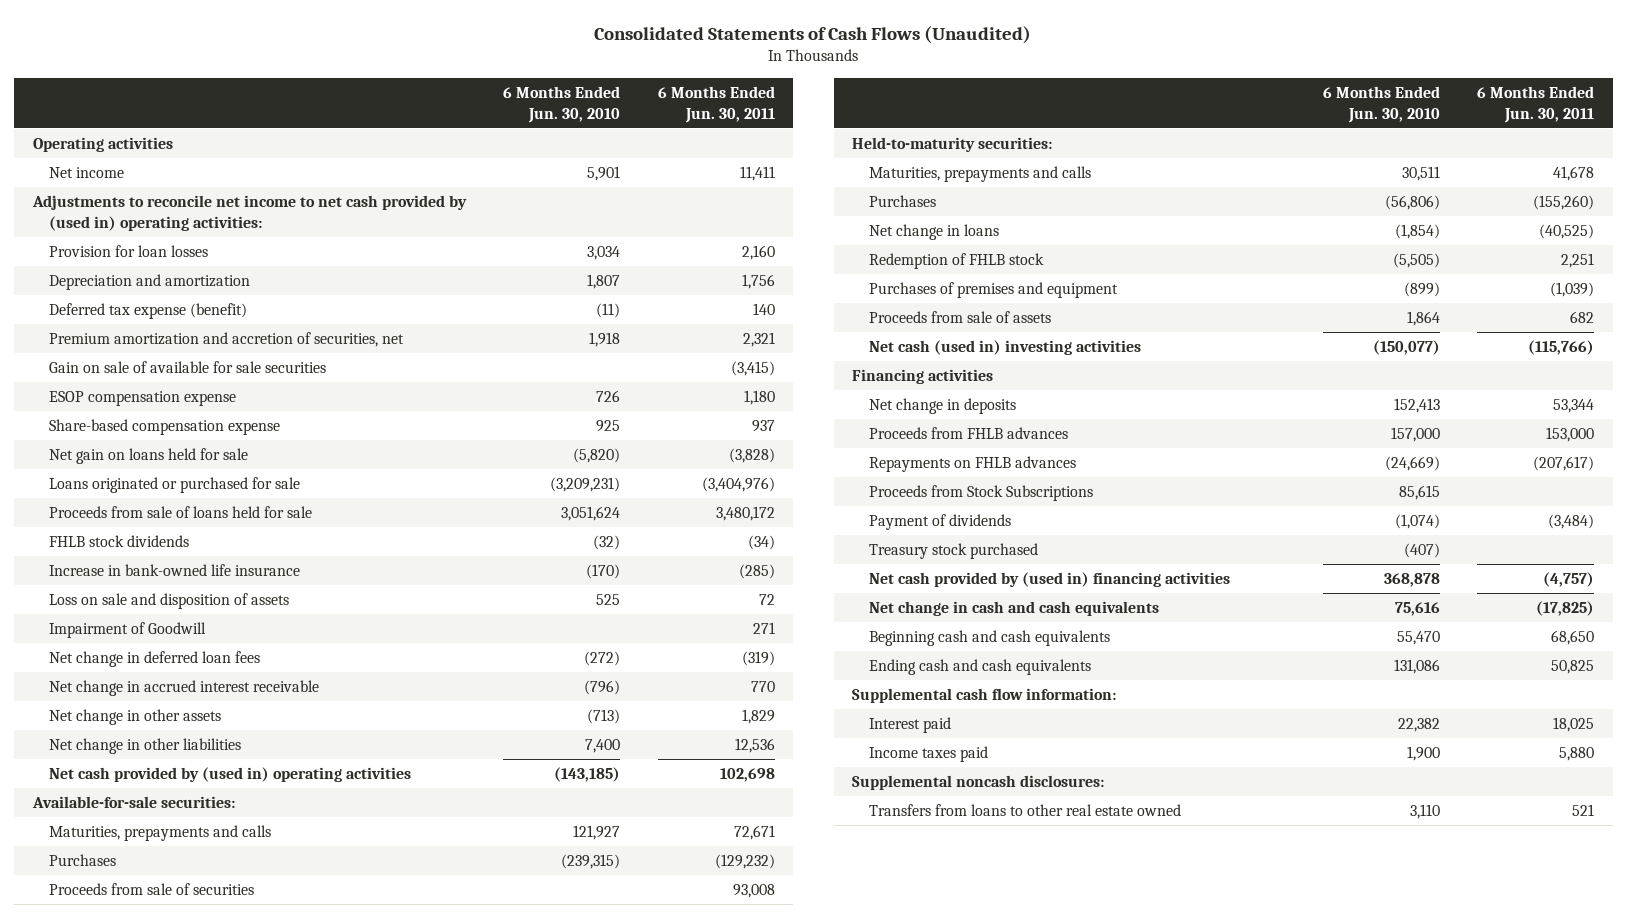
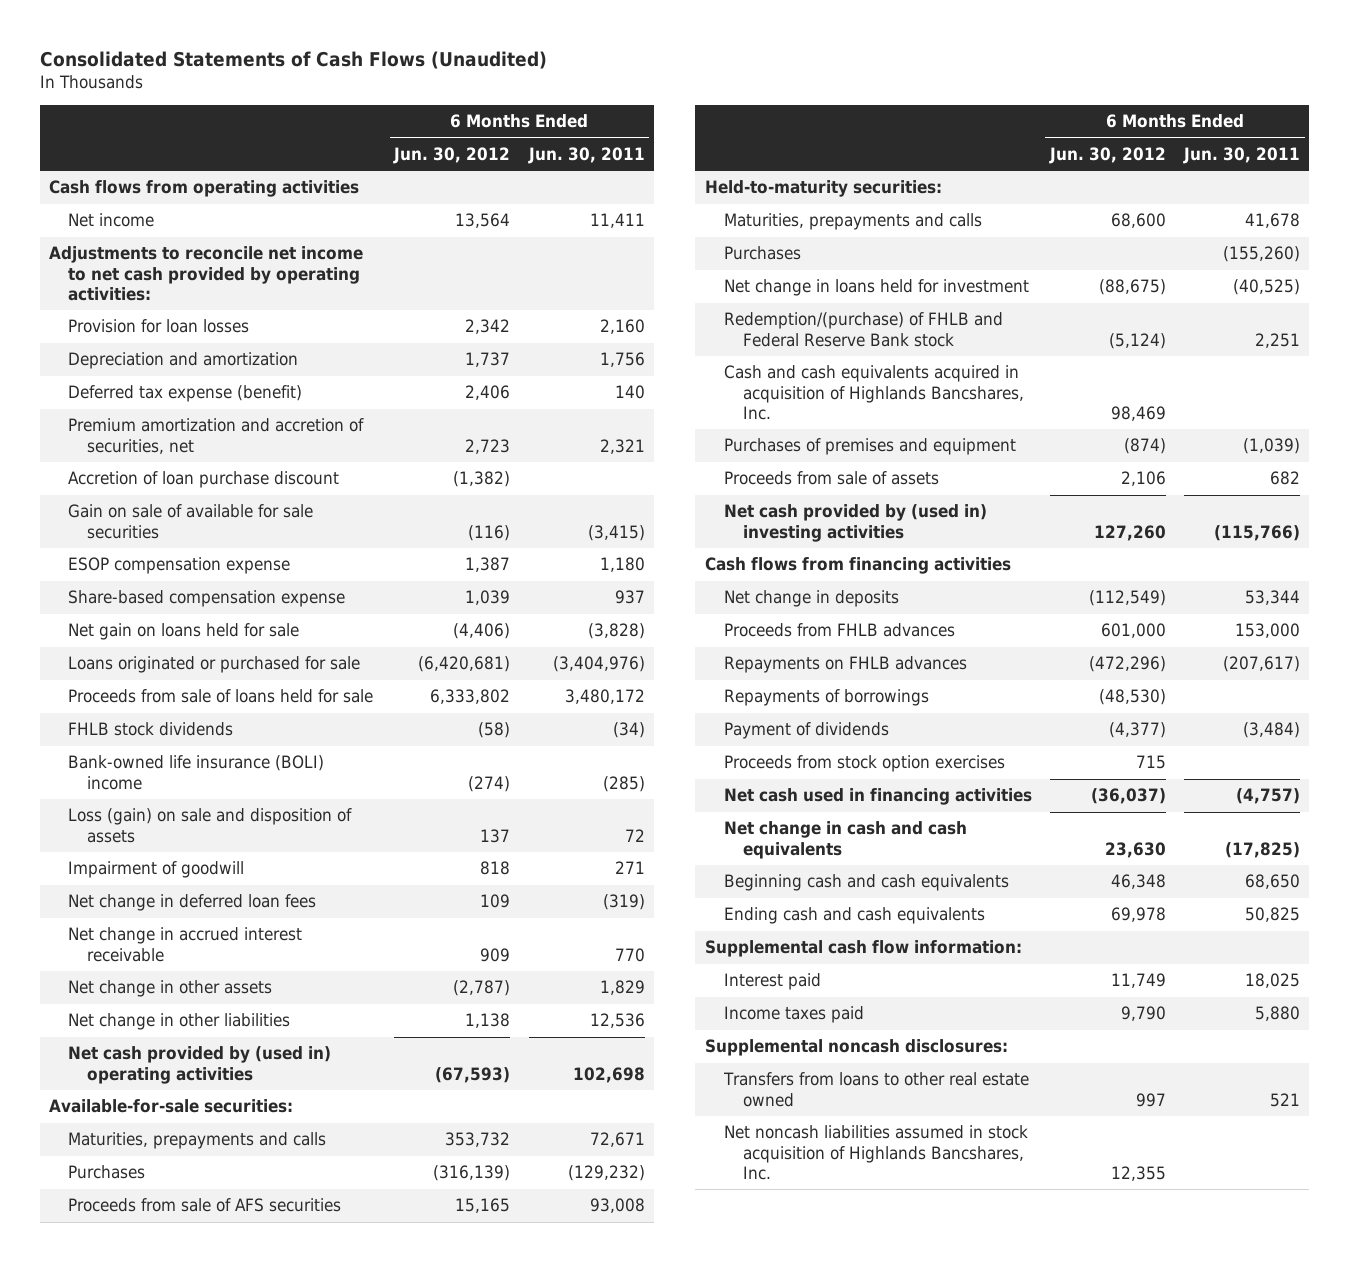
- | 6 Months Ended Jun. 30, 2010 | 6 Months Ended Jun. 30, 2011
+ | 6 Months Ended Jun. 30, 2012 | 6 Months Ended Jun. 30, 2011
- Operating activities
+ Cash flows from operating activities
- Adjustments to reconcile net income to net cash provided by (used in) operating activities:
+ Adjustments to reconcile net income to net cash provided by operating activities:
+ Accretion of loan purchase discount | (1,382) |
- Increase in bank-owned life insurance | (170) | (285)
- Loss on sale and disposition of assets | 525 | 72
- Impairment of Goodwill | | 271
+ Bank-owned life insurance (BOLI) income | (274) | (285)
+ Loss (gain) on sale and disposition of assets | 137 | 72
+ Impairment of goodwill | 818 | 271
- Proceeds from sale of securities | | 93,008
+ Proceeds from sale of AFS securities | 15,165 | 93,008
- Net change in loans | (1,854) | (40,525)
- Redemption of FHLB stock | (5,505) | 2,251
+ Net change in loans held for investment | (88,675) | (40,525)
+ Redemption/(purchase) of FHLB and Federal Reserve Bank stock | (5,124) | 2,251
+ Cash and cash equivalents acquired in acquisition of Highlands Bancshares, Inc. | 98,469 |
- Net cash (used in) investing activities | (150,077) | (115,766)
- Financing activities
+ Net cash provided by (used in) investing activities | 127,260 | (115,766)
+ Cash flows from financing activities
- Proceeds from Stock Subscriptions | 85,615 |
+ Repayments of borrowings | (48,530) |
- Treasury stock purchased | (407) |
- Net cash provided by (used in) financing activities | 368,878 | (4,757)
+ Proceeds from stock option exercises | 715 |
+ Net cash used in financing activities | (36,037) | (4,757)
+ Net noncash liabilities assumed in stock acquisition of Highlands Bancshares, Inc. | 12,355 |

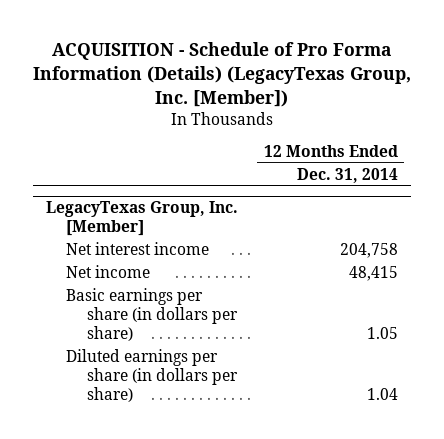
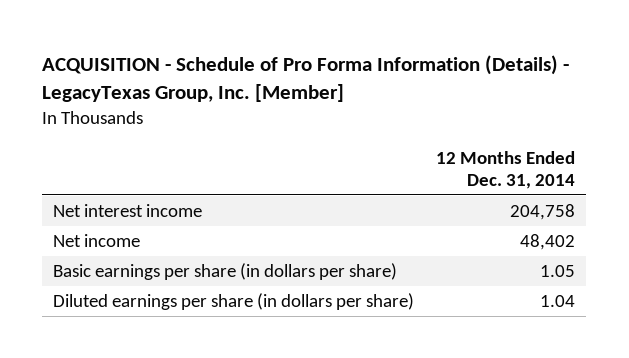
- ACQUISITION - Schedule of Pro Forma Information (Details) (LegacyTexas Group, Inc. [Member])
+ ACQUISITION - Schedule of Pro Forma Information (Details) - LegacyTexas Group, Inc. [Member]
- LegacyTexas Group, Inc. [Member]
- Net income | 48,415
+ Net income | 48,402

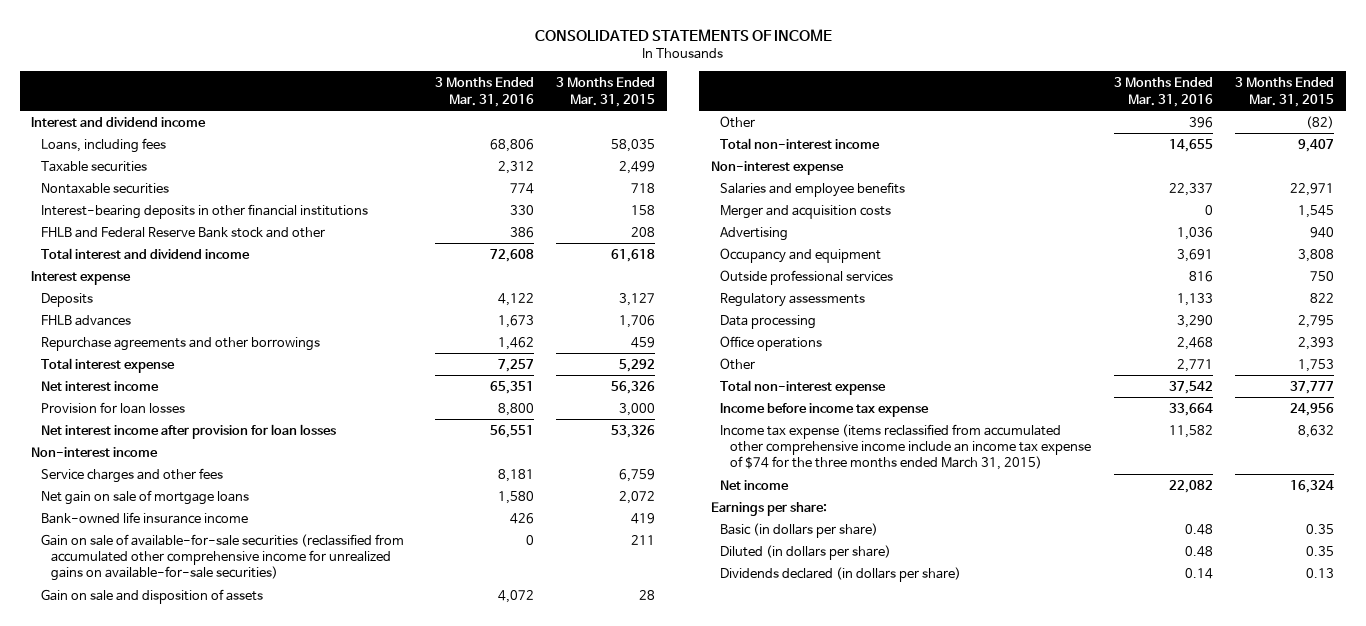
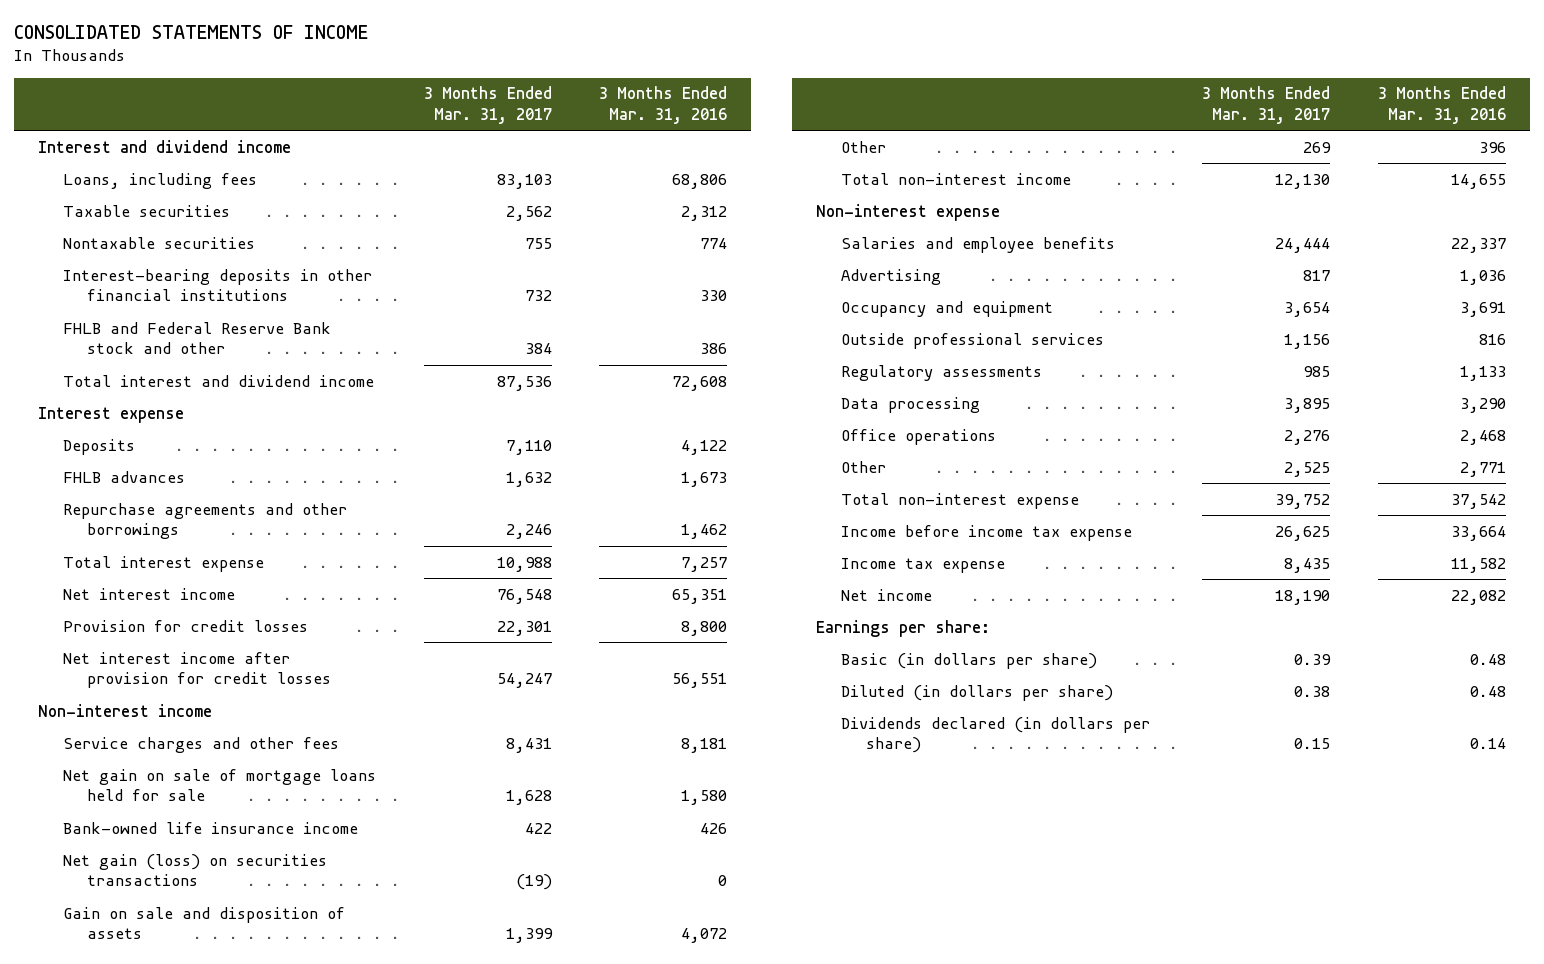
- | 3 Months Ended Mar. 31, 2016 | 3 Months Ended Mar. 31, 2015
+ | 3 Months Ended Mar. 31, 2017 | 3 Months Ended Mar. 31, 2016
- Provision for loan losses | 8,800 | 3,000
- Net interest income after provision for loan losses | 56,551 | 53,326
+ Provision for credit losses | 22,301 | 8,800
+ Net interest income after provision for credit losses | 54,247 | 56,551
- Net gain on sale of mortgage loans | 1,580 | 2,072
+ Net gain on sale of mortgage loans held for sale | 1,628 | 1,580
- Gain on sale of available-for-sale securities (reclassified from accumulated other comprehensive income for unrealized gains on available-for-sale securities) | 0 | 211
+ Net gain (loss) on securities transactions | (19) | 0
- Merger and acquisition costs | 0 | 1,545
- Income tax expense (items reclassified from accumulated other comprehensive income include an income tax expense of $74 for the three months ended March 31, 2015) | 11,582 | 8,632
+ Income tax expense | 8,435 | 11,582

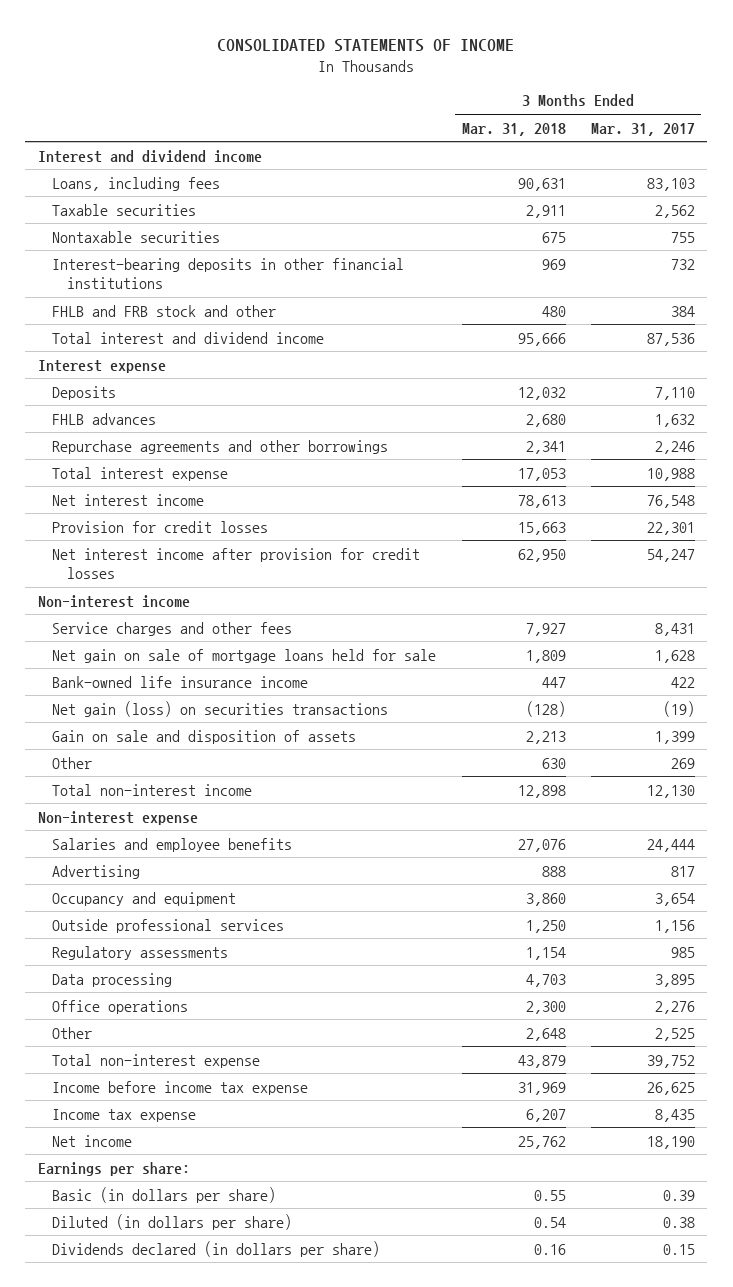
- | 3 Months Ended Mar. 31, 2017 | 3 Months Ended Mar. 31, 2016
+ | 3 Months Ended Mar. 31, 2018 | 3 Months Ended Mar. 31, 2017
- FHLB and Federal Reserve Bank stock and other | 384 | 386
+ FHLB and FRB stock and other | 480 | 384

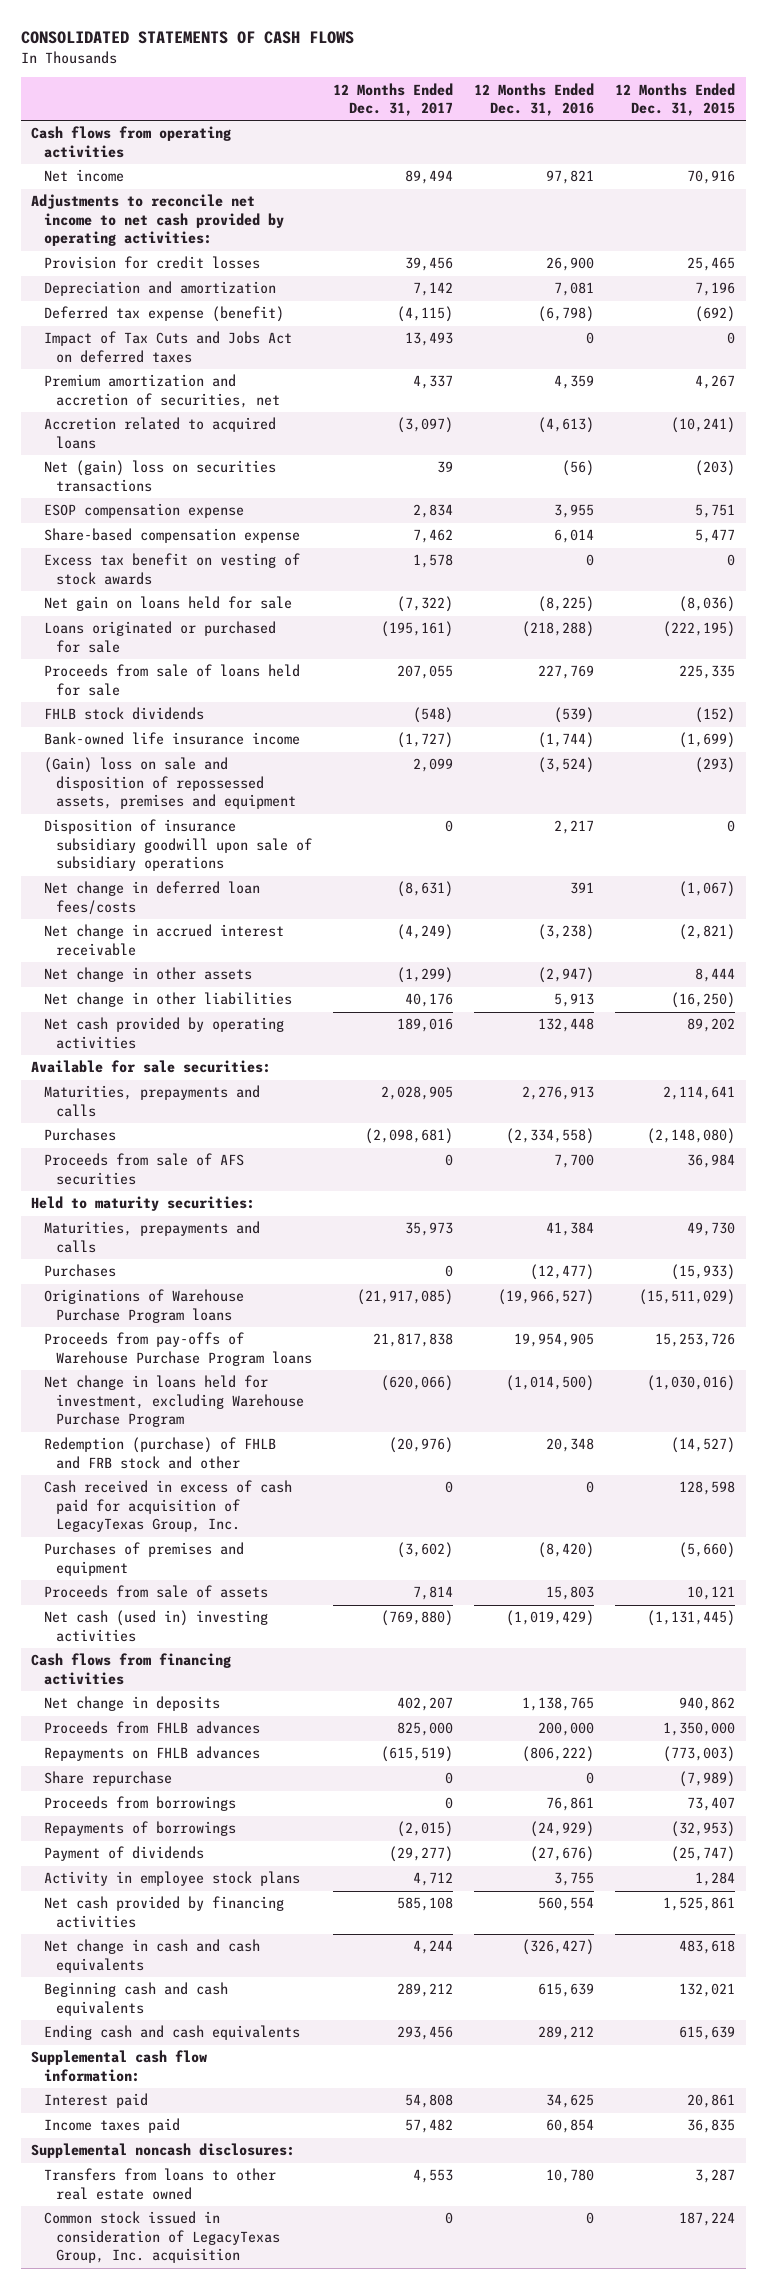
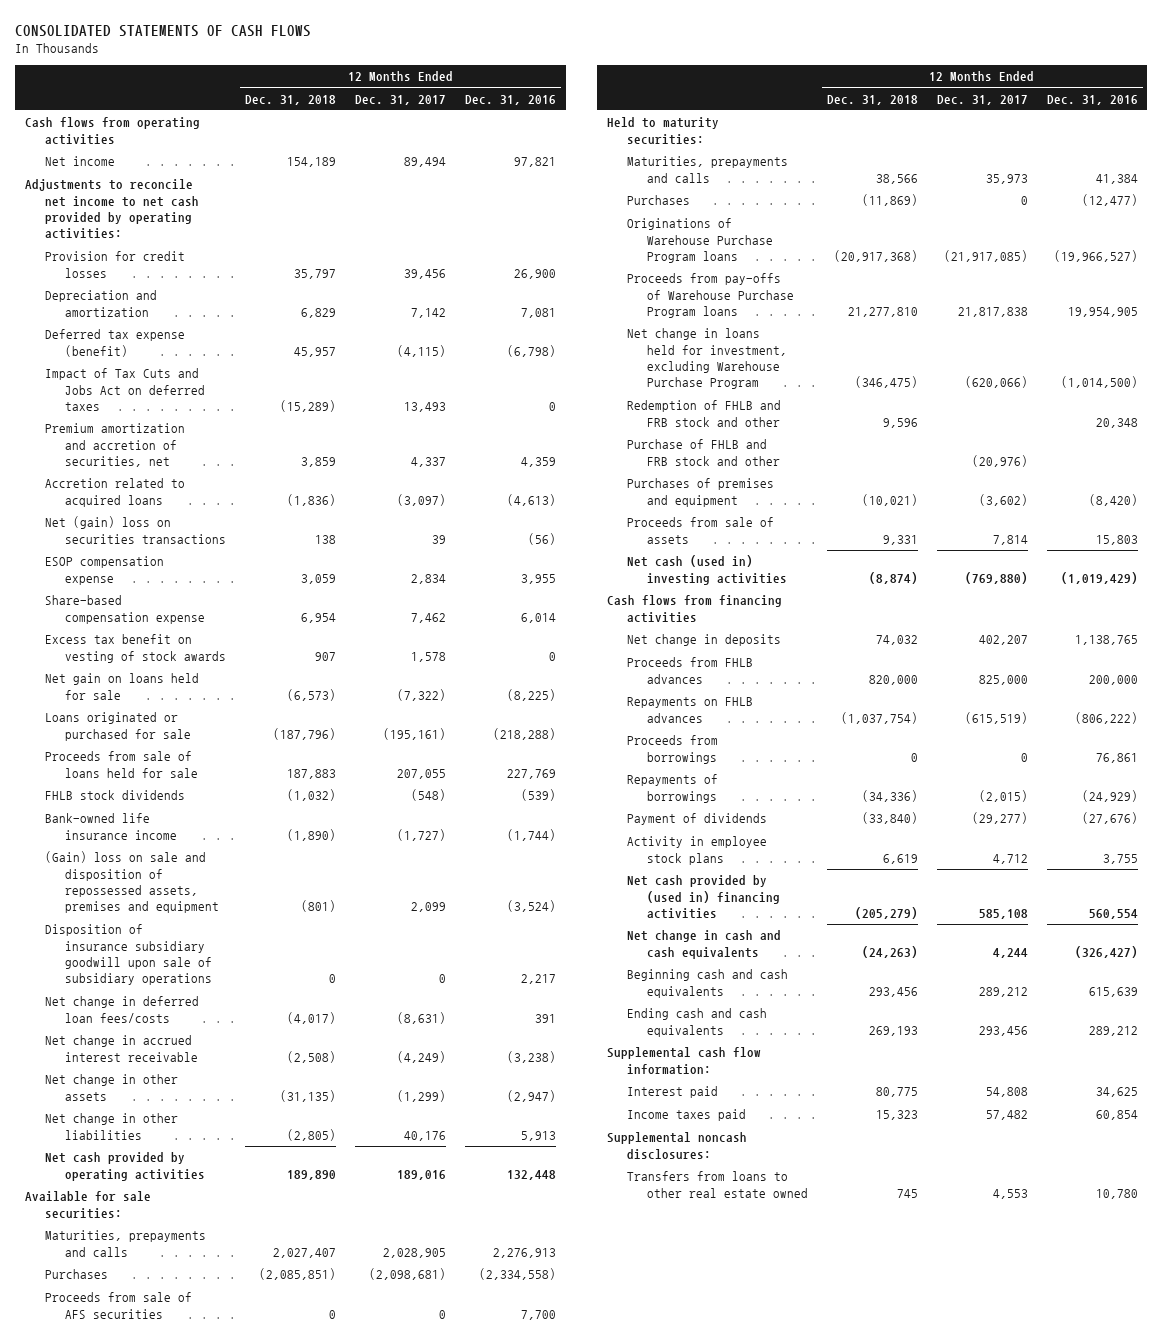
- | 12 Months Ended Dec. 31, 2017 | 12 Months Ended Dec. 31, 2016 | 12 Months Ended Dec. 31, 2015
+ | 12 Months Ended Dec. 31, 2018 | 12 Months Ended Dec. 31, 2017 | 12 Months Ended Dec. 31, 2016
- Redemption (purchase) of FHLB and FRB stock and other | (20,976) | 20,348 | (14,527)
- Cash received in excess of cash paid for acquisition of LegacyTexas Group, Inc. | 0 | 0 | 128,598
+ Redemption of FHLB and FRB stock and other | 9,596 | | 20,348
+ Purchase of FHLB and FRB stock and other | | (20,976) |
- Share repurchase | 0 | 0 | (7,989)
- Net cash provided by financing activities | 585,108 | 560,554 | 1,525,861
+ Net cash provided by (used in) financing activities | (205,279) | 585,108 | 560,554
- Common stock issued in consideration of LegacyTexas Group, Inc. acquisition | 0 | 0 | 187,224

